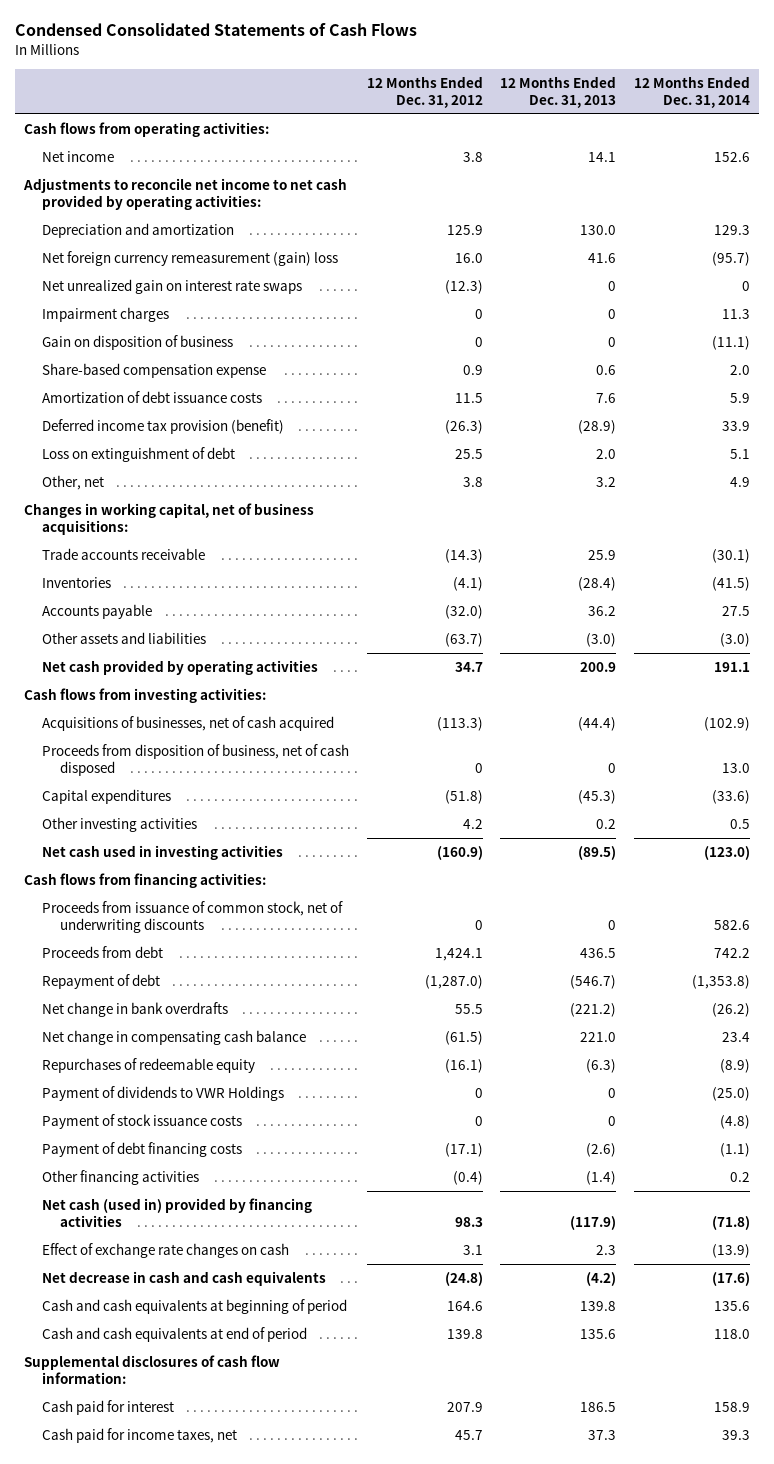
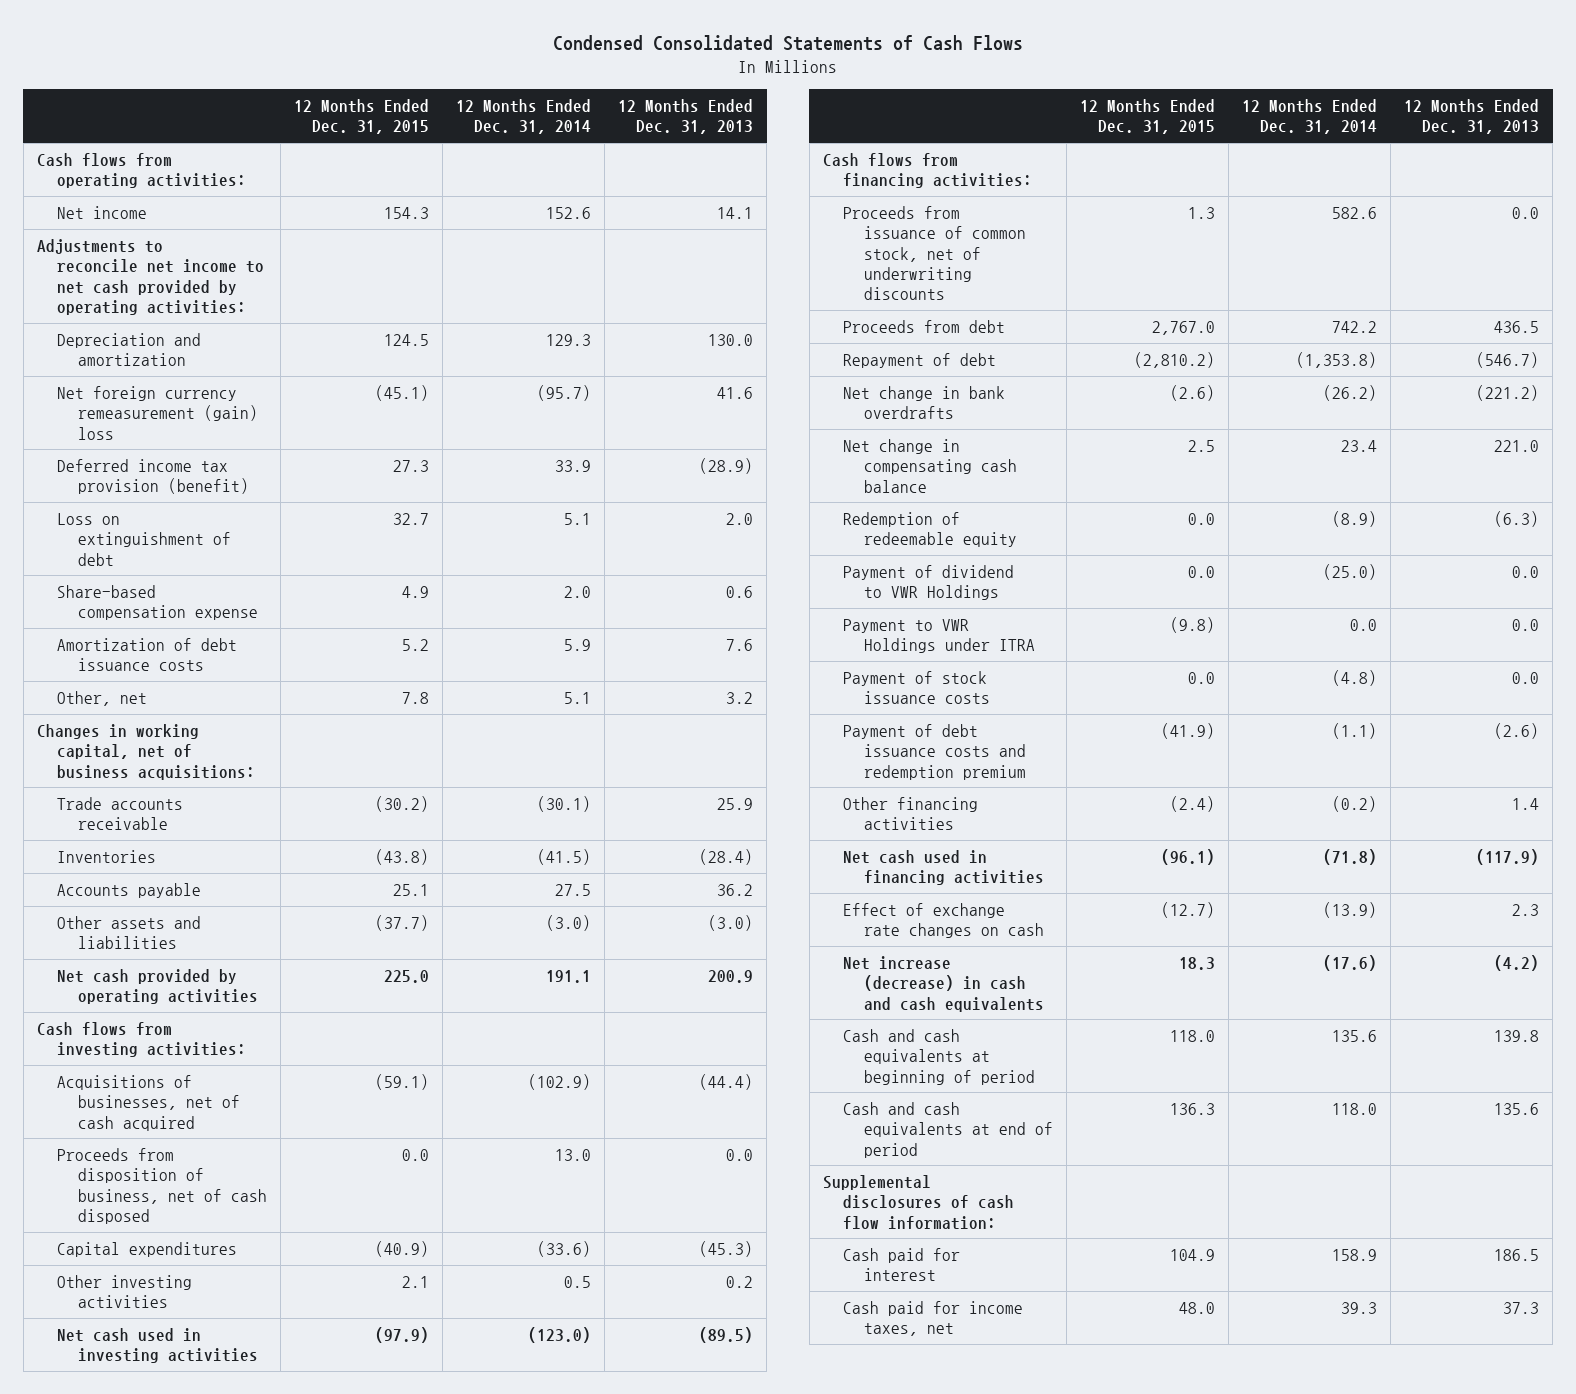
- | 12 Months Ended Dec. 31, 2012 | 12 Months Ended Dec. 31, 2013 | 12 Months Ended Dec. 31, 2014
+ | 12 Months Ended Dec. 31, 2015 | 12 Months Ended Dec. 31, 2014 | 12 Months Ended Dec. 31, 2013
- Net unrealized gain on interest rate swaps | (12.3) | 0 | 0
- Impairment charges | 0 | 0 | 11.3
- Gain on disposition of business | 0 | 0 | (11.1)
- Other, net | 3.8 | 3.2 | 4.9
moved down: Share-based compensation expense | 4.9 | 2.0 | 0.6
moved down: Amortization of debt issuance costs | 5.2 | 5.9 | 7.6
+ Other, net | 7.8 | 5.1 | 3.2
- Proceeds from disposition of business, net of cash disposed | 0 | 0 | 13.0
+ Proceeds from disposition of business, net of cash disposed | 0.0 | 13.0 | 0.0
- Proceeds from issuance of common stock, net of underwriting discounts | 0 | 0 | 582.6
+ Proceeds from issuance of common stock, net of underwriting discounts | 1.3 | 582.6 | 0.0
- Repurchases of redeemable equity | (16.1) | (6.3) | (8.9)
- Payment of dividends to VWR Holdings | 0 | 0 | (25.0)
- Payment of stock issuance costs | 0 | 0 | (4.8)
- Payment of debt financing costs | (17.1) | (2.6) | (1.1)
- Other financing activities | (0.4) | (1.4) | 0.2
- Net cash (used in) provided by financing activities | 98.3 | (117.9) | (71.8)
+ Redemption of redeemable equity | 0.0 | (8.9) | (6.3)
+ Payment of dividend to VWR Holdings | 0.0 | (25.0) | 0.0
+ Payment to VWR Holdings under ITRA | (9.8) | 0.0 | 0.0
+ Payment of stock issuance costs | 0.0 | (4.8) | 0.0
+ Payment of debt issuance costs and redemption premium | (41.9) | (1.1) | (2.6)
+ Other financing activities | (2.4) | (0.2) | 1.4
+ Net cash used in financing activities | (96.1) | (71.8) | (117.9)
- Net decrease in cash and cash equivalents | (24.8) | (4.2) | (17.6)
+ Net increase (decrease) in cash and cash equivalents | 18.3 | (17.6) | (4.2)

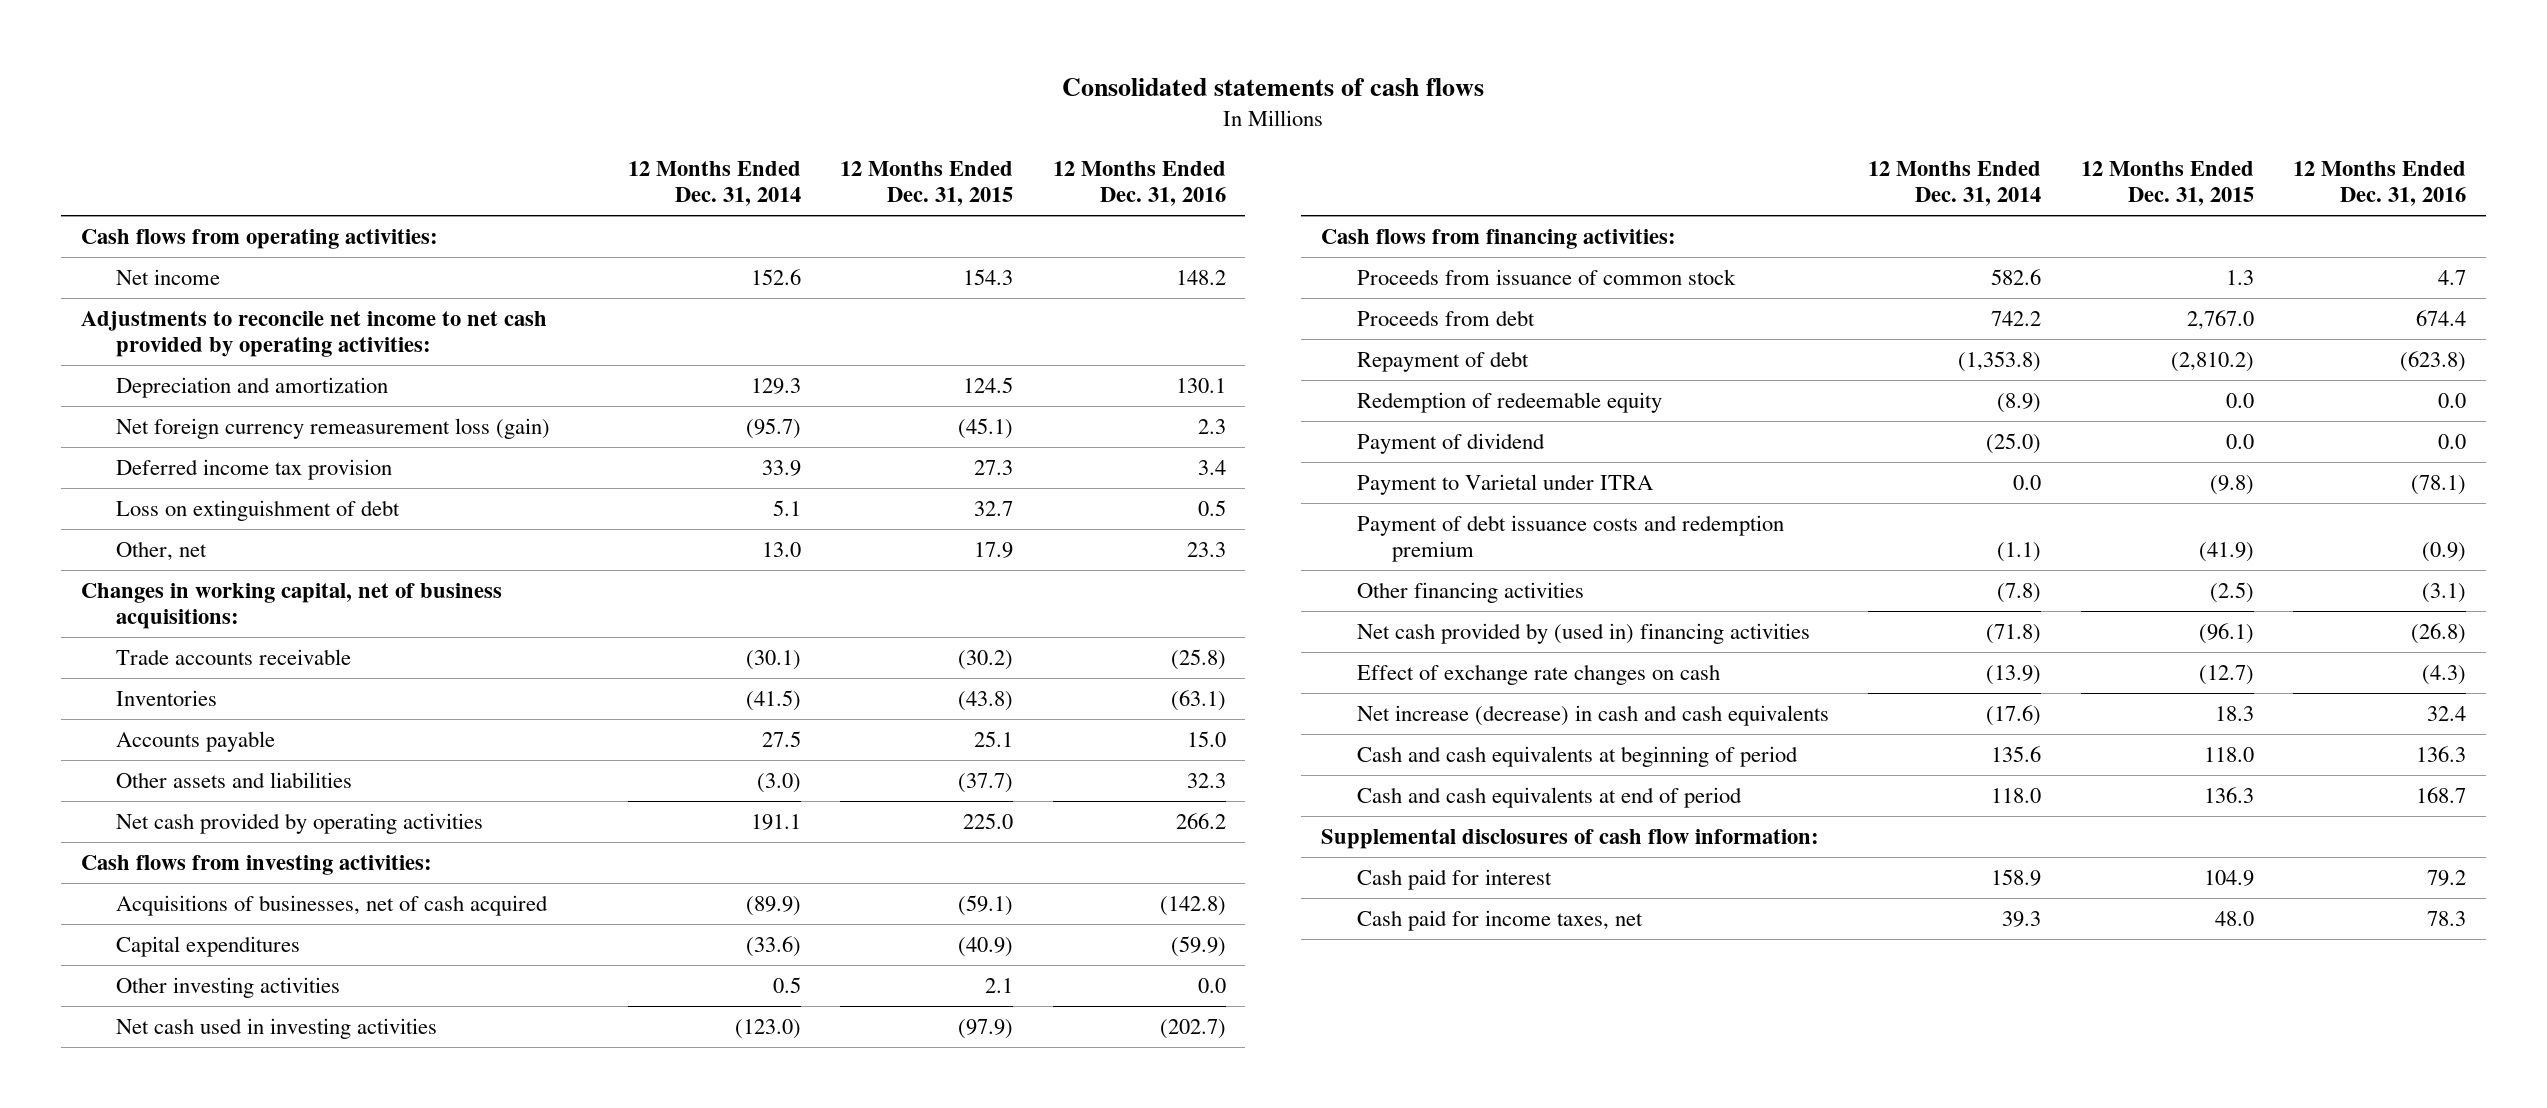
- Condensed Consolidated Statements of Cash Flows
+ Consolidated statements of cash flows
- | 12 Months Ended Dec. 31, 2015 | 12 Months Ended Dec. 31, 2014 | 12 Months Ended Dec. 31, 2013
+ | 12 Months Ended Dec. 31, 2014 | 12 Months Ended Dec. 31, 2015 | 12 Months Ended Dec. 31, 2016
- Net foreign currency remeasurement (gain) loss | (45.1) | (95.7) | 41.6
- Deferred income tax provision (benefit) | 27.3 | 33.9 | (28.9)
+ Net foreign currency remeasurement loss (gain) | (95.7) | (45.1) | 2.3
+ Deferred income tax provision | 33.9 | 27.3 | 3.4
- Share-based compensation expense | 4.9 | 2.0 | 0.6
- Amortization of debt issuance costs | 5.2 | 5.9 | 7.6
- Other, net | 7.8 | 5.1 | 3.2
+ Other, net | 13.0 | 17.9 | 23.3
- Acquisitions of businesses, net of cash acquired | (59.1) | (102.9) | (44.4)
- Proceeds from disposition of business, net of cash disposed | 0.0 | 13.0 | 0.0
+ Acquisitions of businesses, net of cash acquired | (89.9) | (59.1) | (142.8)
- Proceeds from issuance of common stock, net of underwriting discounts | 1.3 | 582.6 | 0.0
+ Proceeds from issuance of common stock | 582.6 | 1.3 | 4.7
- Net change in bank overdrafts | (2.6) | (26.2) | (221.2)
- Net change in compensating cash balance | 2.5 | 23.4 | 221.0
- Payment of dividend to VWR Holdings | 0.0 | (25.0) | 0.0
- Payment to VWR Holdings under ITRA | (9.8) | 0.0 | 0.0
- Payment of stock issuance costs | 0.0 | (4.8) | 0.0
+ Payment of dividend | (25.0) | 0.0 | 0.0
+ Payment to Varietal under ITRA | 0.0 | (9.8) | (78.1)
- Other financing activities | (2.4) | (0.2) | 1.4
- Net cash used in financing activities | (96.1) | (71.8) | (117.9)
+ Other financing activities | (7.8) | (2.5) | (3.1)
+ Net cash provided by (used in) financing activities | (71.8) | (96.1) | (26.8)

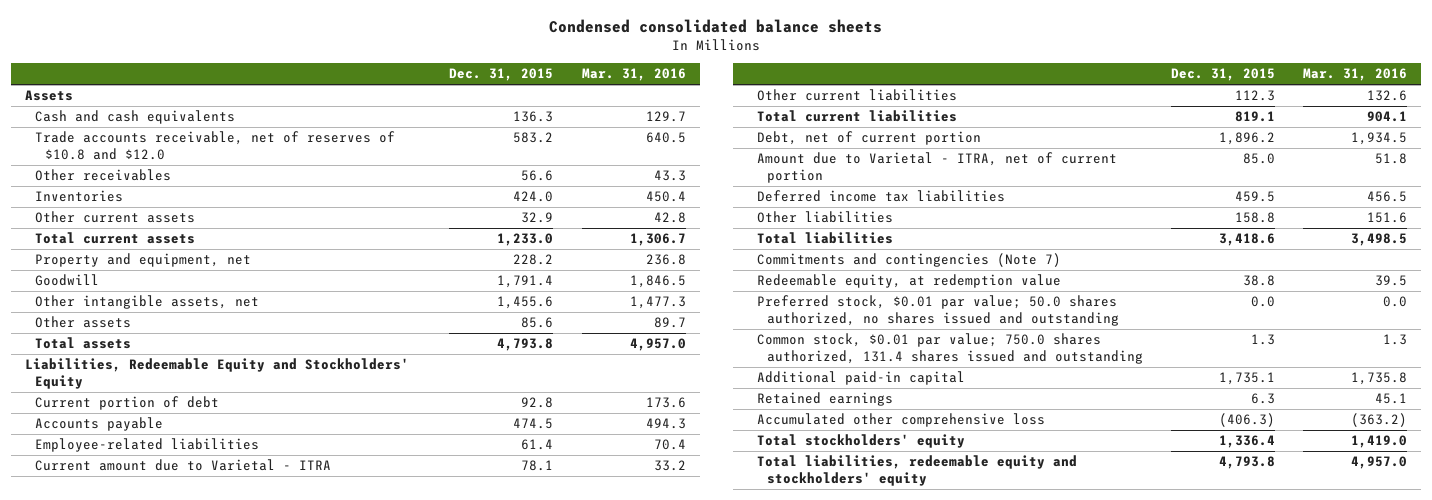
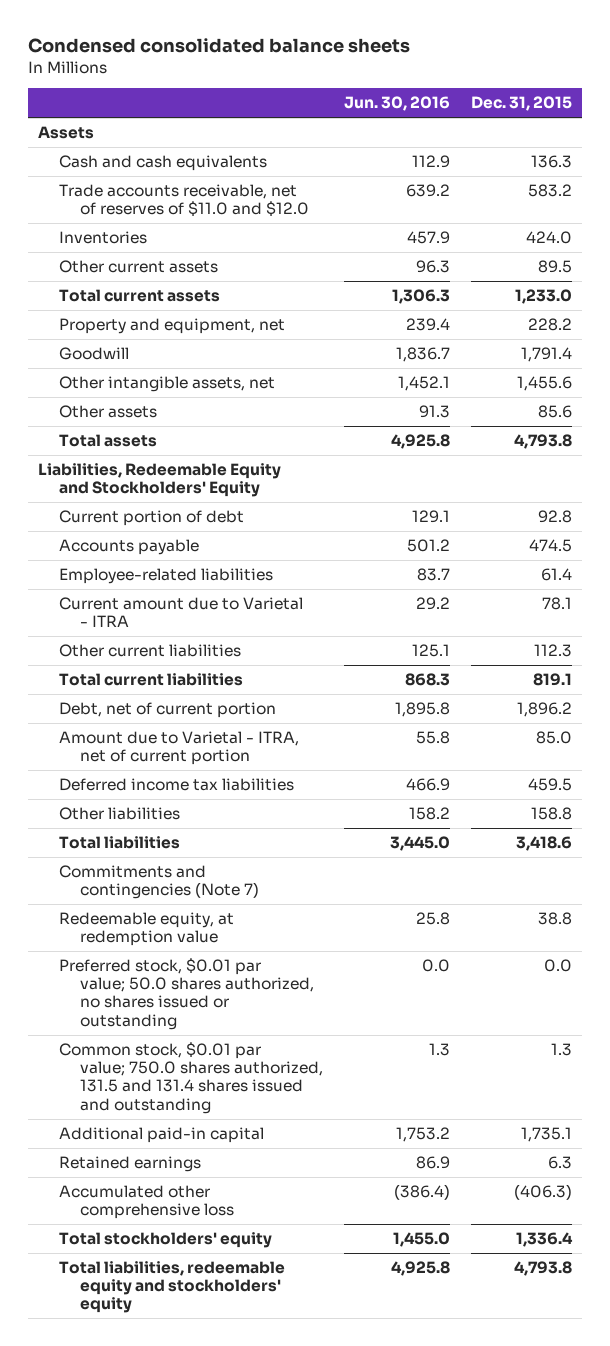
- | Dec. 31, 2015 | Mar. 31, 2016
+ | Jun. 30, 2016 | Dec. 31, 2015
- Trade accounts receivable, net of reserves of $10.8 and $12.0 | 583.2 | 640.5
- Other receivables | 56.6 | 43.3
+ Trade accounts receivable, net of reserves of $11.0 and $12.0 | 639.2 | 583.2
- Other current assets | 32.9 | 42.8
+ Other current assets | 96.3 | 89.5
- Preferred stock, $0.01 par value; 50.0 shares authorized, no shares issued and outstanding | 0.0 | 0.0
- Common stock, $0.01 par value; 750.0 shares authorized, 131.4 shares issued and outstanding | 1.3 | 1.3
+ Preferred stock, $0.01 par value; 50.0 shares authorized, no shares issued or outstanding | 0.0 | 0.0
+ Common stock, $0.01 par value; 750.0 shares authorized, 131.5 and 131.4 shares issued and outstanding | 1.3 | 1.3

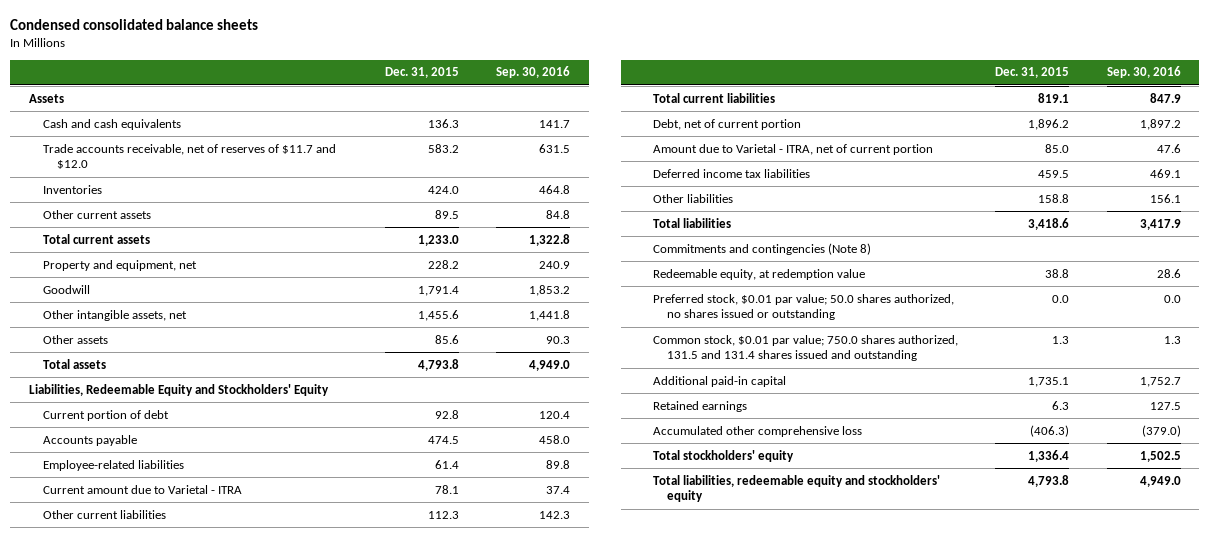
- | Jun. 30, 2016 | Dec. 31, 2015
+ | Dec. 31, 2015 | Sep. 30, 2016
- Trade accounts receivable, net of reserves of $11.0 and $12.0 | 639.2 | 583.2
+ Trade accounts receivable, net of reserves of $11.7 and $12.0 | 583.2 | 631.5
- Commitments and contingencies (Note 7)
+ Commitments and contingencies (Note 8)

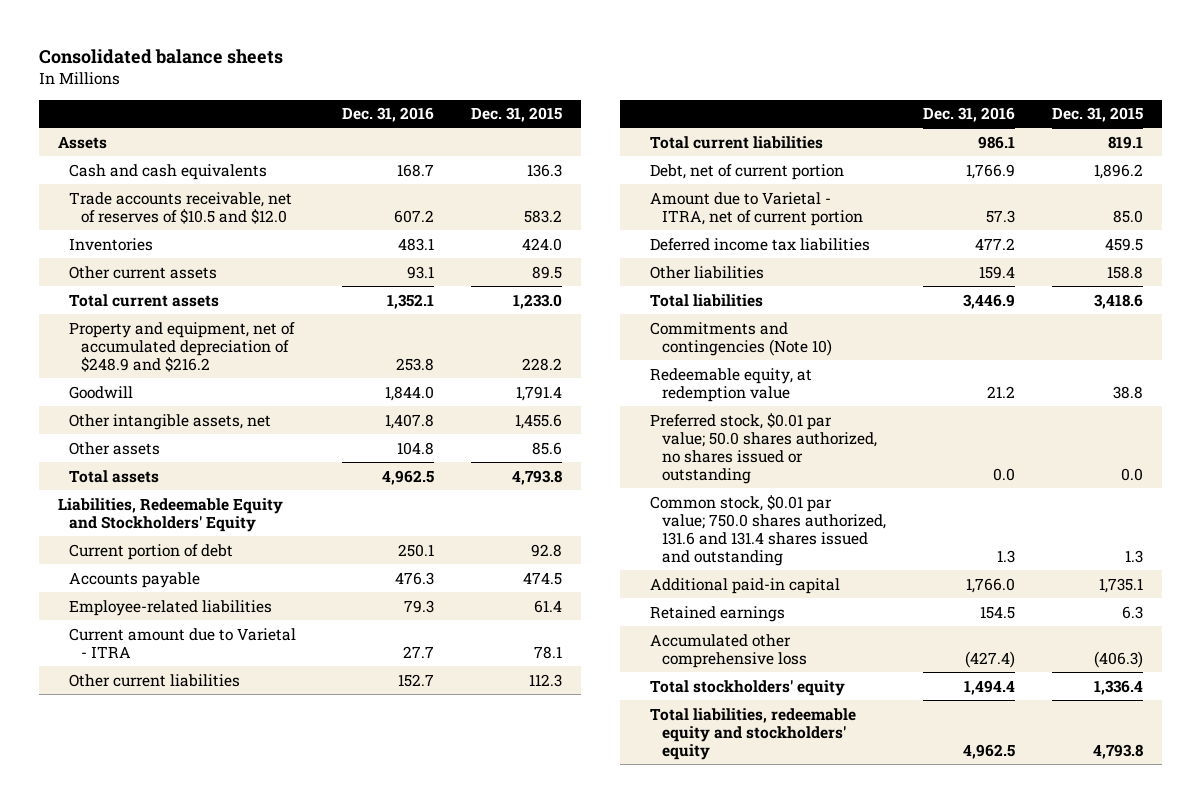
- Condensed consolidated balance sheets
+ Consolidated balance sheets
- | Dec. 31, 2015 | Sep. 30, 2016
+ | Dec. 31, 2016 | Dec. 31, 2015
- Trade accounts receivable, net of reserves of $11.7 and $12.0 | 583.2 | 631.5
+ Trade accounts receivable, net of reserves of $10.5 and $12.0 | 607.2 | 583.2
- Property and equipment, net | 228.2 | 240.9
+ Property and equipment, net of accumulated depreciation of $248.9 and $216.2 | 253.8 | 228.2
- Commitments and contingencies (Note 8)
+ Commitments and contingencies (Note 10)
- Common stock, $0.01 par value; 750.0 shares authorized, 131.5 and 131.4 shares issued and outstanding | 1.3 | 1.3
+ Common stock, $0.01 par value; 750.0 shares authorized, 131.6 and 131.4 shares issued and outstanding | 1.3 | 1.3

